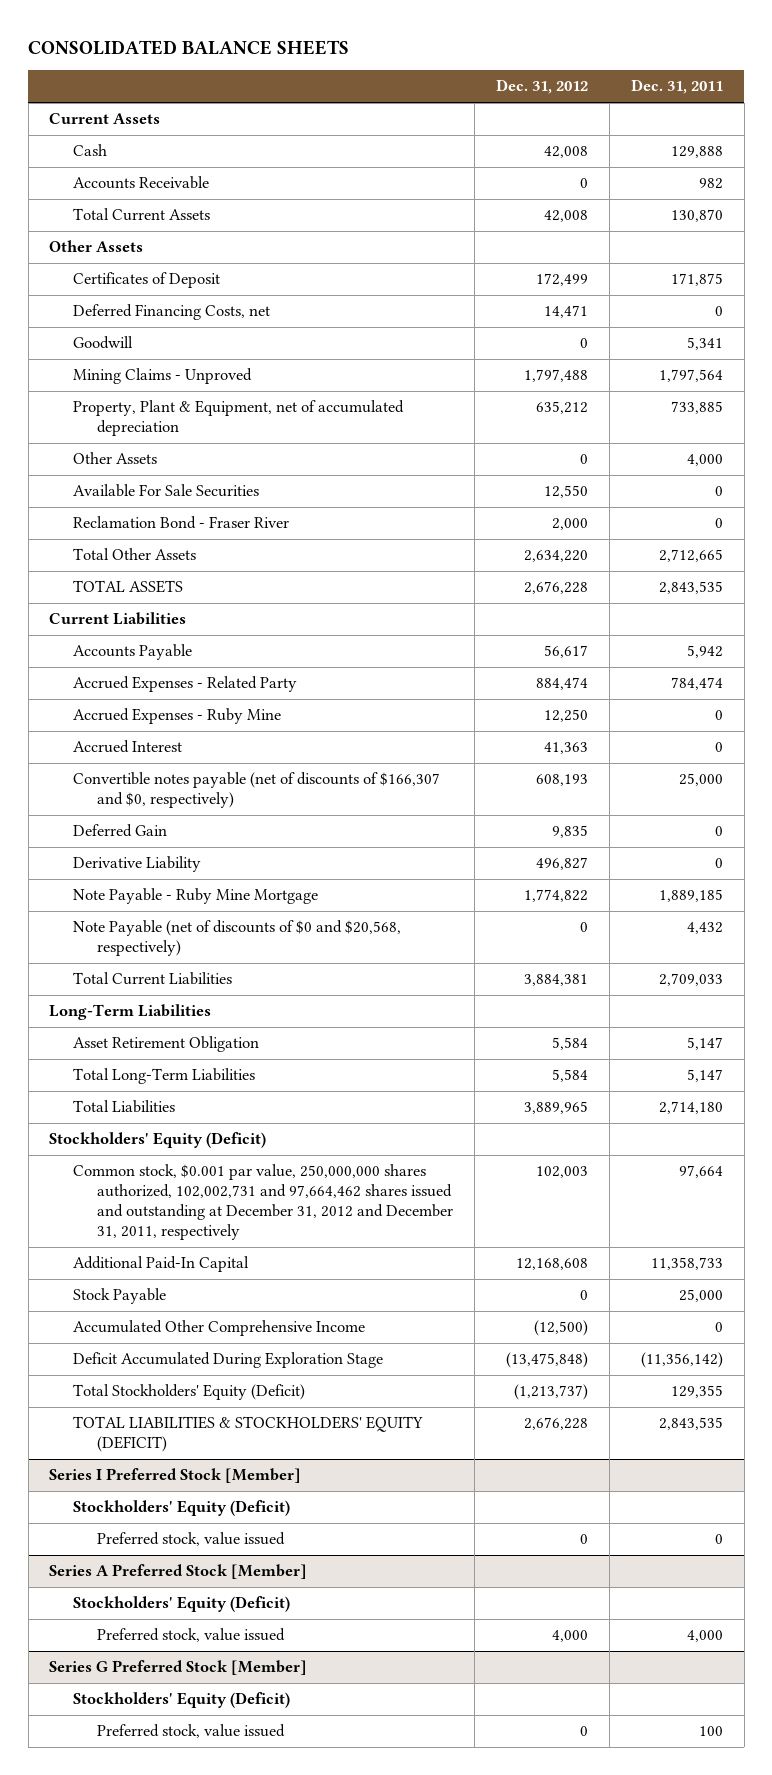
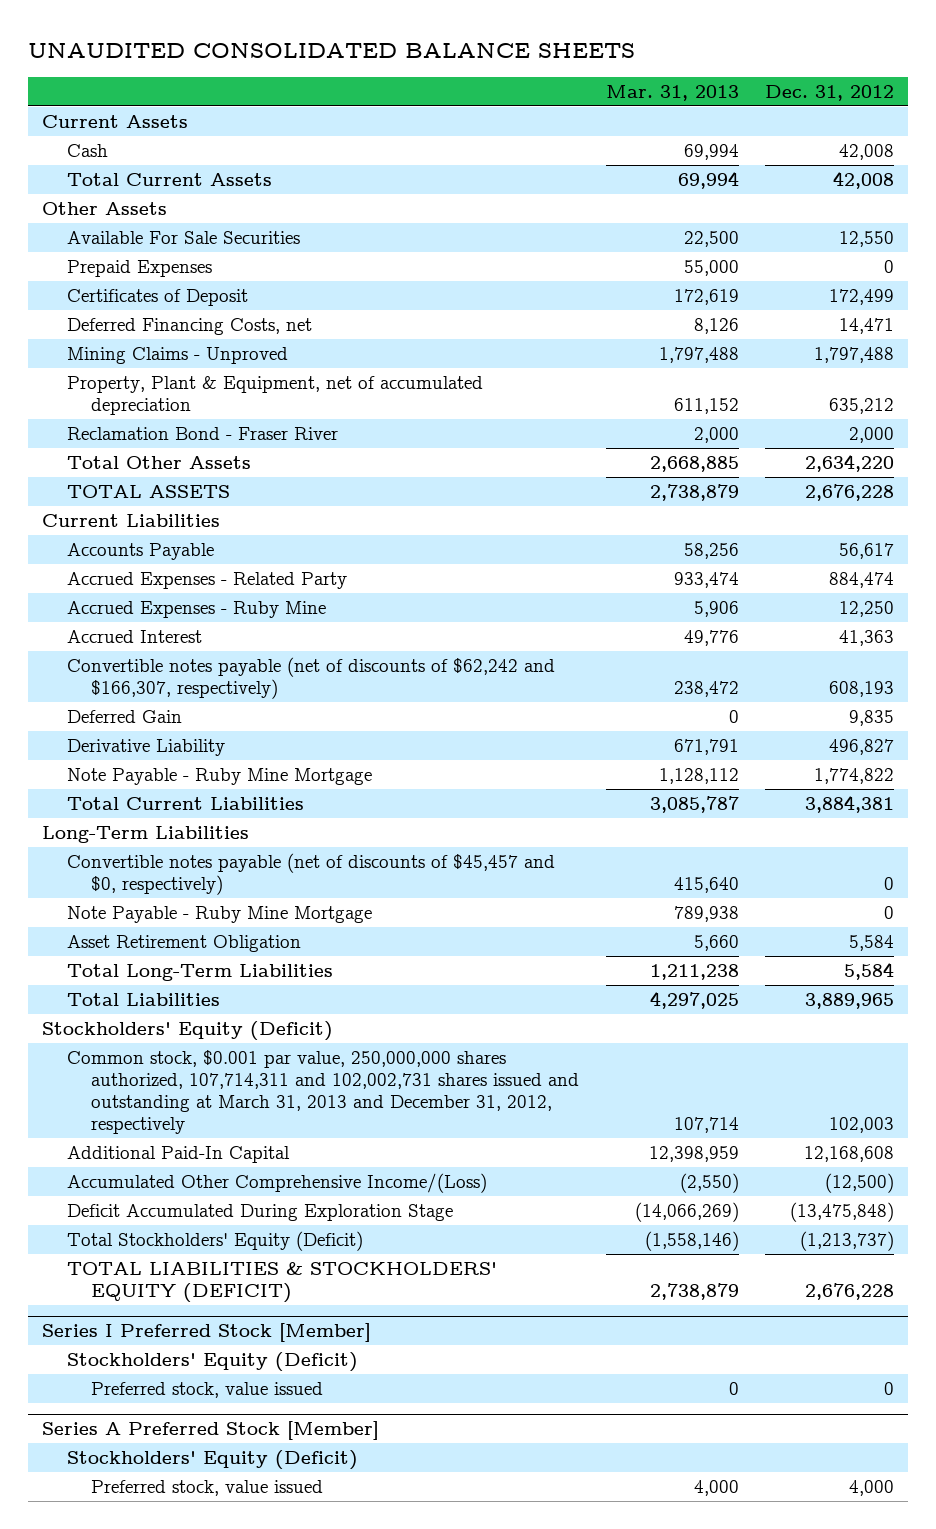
- CONSOLIDATED BALANCE SHEETS
+ UNAUDITED CONSOLIDATED BALANCE SHEETS
- | Dec. 31, 2012 | Dec. 31, 2011
+ | Mar. 31, 2013 | Dec. 31, 2012
- Accounts Receivable | 0 | 982
moved up: Available For Sale Securities | 22,500 | 12,550
+ Prepaid Expenses | 55,000 | 0
- Goodwill | 0 | 5,341
- Other Assets | 0 | 4,000
- Convertible notes payable (net of discounts of $166,307 and $0, respectively) | 608,193 | 25,000
+ Convertible notes payable (net of discounts of $62,242 and $166,307, respectively) | 238,472 | 608,193
- Note Payable (net of discounts of $0 and $20,568, respectively) | 0 | 4,432
+ Convertible notes payable (net of discounts of $45,457 and $0, respectively) | 415,640 | 0
+ Note Payable - Ruby Mine Mortgage | 789,938 | 0
- Common stock, $0.001 par value, 250,000,000 shares authorized, 102,002,731 and 97,664,462 shares issued and outstanding at December 31, 2012 and December 31, 2011, respectively | 102,003 | 97,664
+ Common stock, $0.001 par value, 250,000,000 shares authorized, 107,714,311 and 102,002,731 shares issued and outstanding at March 31, 2013 and December 31, 2012, respectively | 107,714 | 102,003
- Stock Payable | 0 | 25,000
- Accumulated Other Comprehensive Income | (12,500) | 0
+ Accumulated Other Comprehensive Income/(Loss) | (2,550) | (12,500)
- Series G Preferred Stock [Member]
- Stockholders' Equity (Deficit)
- Preferred stock, value issued | 0 | 100

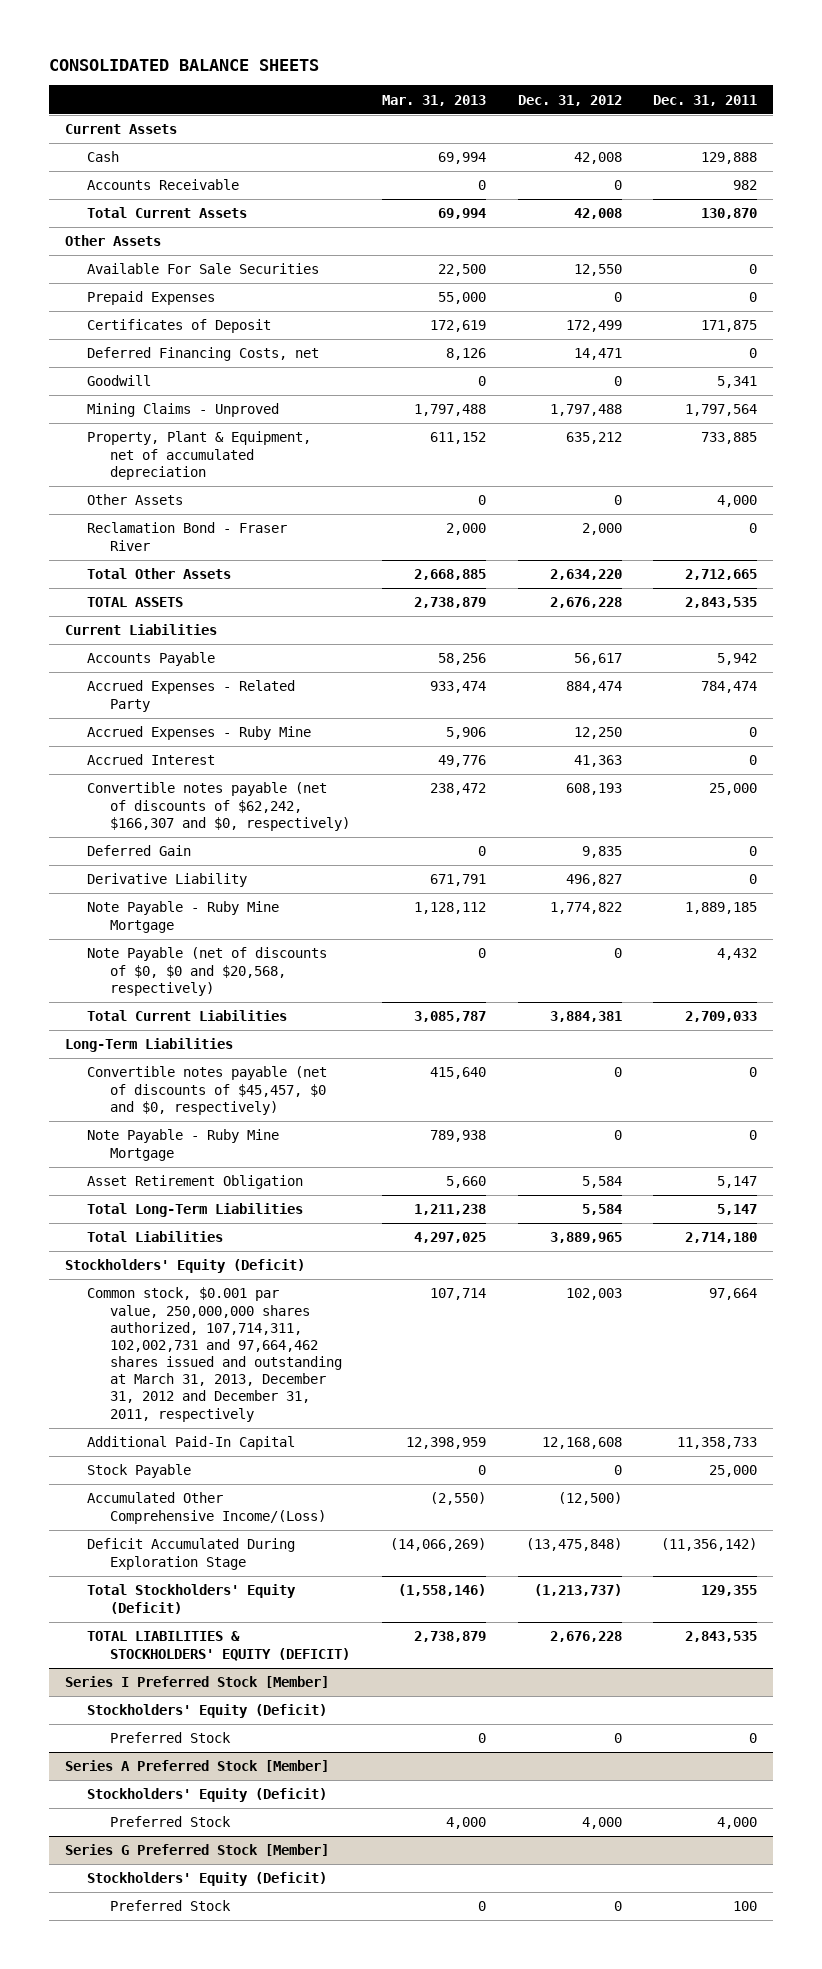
- UNAUDITED CONSOLIDATED BALANCE SHEETS
+ CONSOLIDATED BALANCE SHEETS
- | Mar. 31, 2013 | Dec. 31, 2012
+ | Mar. 31, 2013 | Dec. 31, 2012 | Dec. 31, 2011
+ Accounts Receivable | 0 | 0 | 982
+ Goodwill | 0 | 0 | 5,341
+ Other Assets | 0 | 0 | 4,000
- Convertible notes payable (net of discounts of $62,242 and $166,307, respectively) | 238,472 | 608,193
+ Convertible notes payable (net of discounts of $62,242, $166,307 and $0, respectively) | 238,472 | 608,193 | 25,000
+ Note Payable (net of discounts of $0, $0 and $20,568, respectively) | 0 | 0 | 4,432
- Convertible notes payable (net of discounts of $45,457 and $0, respectively) | 415,640 | 0
+ Convertible notes payable (net of discounts of $45,457, $0 and $0, respectively) | 415,640 | 0 | 0
- Common stock, $0.001 par value, 250,000,000 shares authorized, 107,714,311 and 102,002,731 shares issued and outstanding at March 31, 2013 and December 31, 2012, respectively | 107,714 | 102,003
+ Common stock, $0.001 par value, 250,000,000 shares authorized, 107,714,311, 102,002,731 and 97,664,462 shares issued and outstanding at March 31, 2013, December 31, 2012 and December 31, 2011, respectively | 107,714 | 102,003 | 97,664
+ Stock Payable | 0 | 0 | 25,000
@ Series I Preferred Stock [Member]
- Preferred stock, value issued | 0 | 0
+ Preferred Stock | 0 | 0 | 0
@ Series A Preferred Stock [Member]
- Preferred stock, value issued | 4,000 | 4,000
+ Preferred Stock | 4,000 | 4,000 | 4,000
+ Series G Preferred Stock [Member]
+ Stockholders' Equity (Deficit)
+ Preferred Stock | 0 | 0 | 100

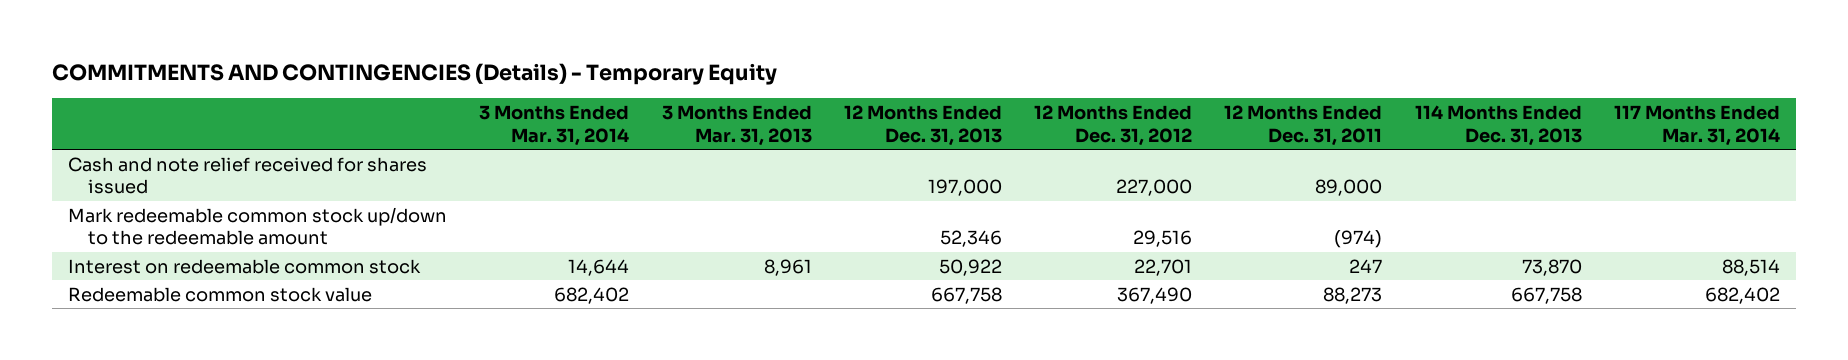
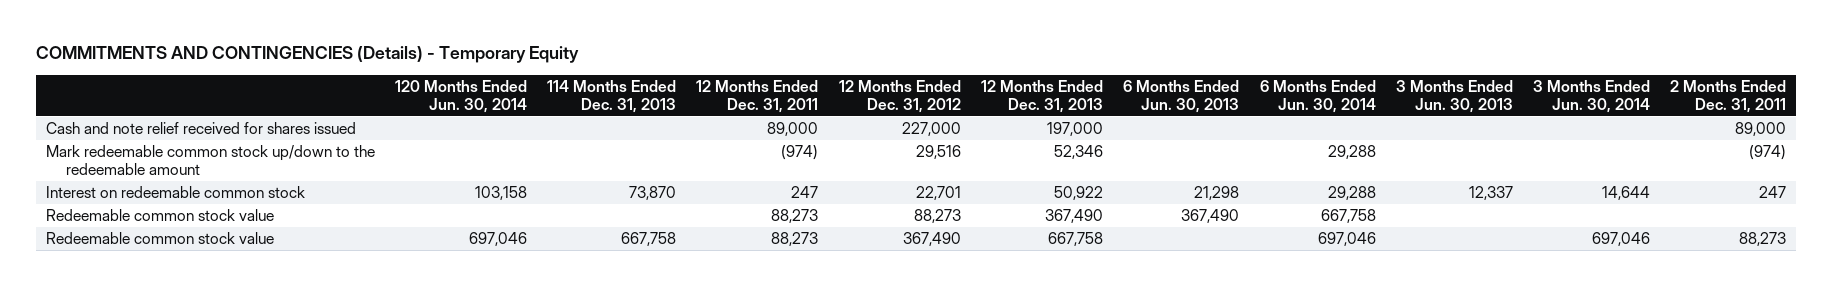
- | 3 Months Ended Mar. 31, 2014 | 3 Months Ended Mar. 31, 2013 | 12 Months Ended Dec. 31, 2013 | 12 Months Ended Dec. 31, 2012 | 12 Months Ended Dec. 31, 2011 | 114 Months Ended Dec. 31, 2013 | 117 Months Ended Mar. 31, 2014
+ | 120 Months Ended Jun. 30, 2014 | 114 Months Ended Dec. 31, 2013 | 12 Months Ended Dec. 31, 2011 | 12 Months Ended Dec. 31, 2012 | 12 Months Ended Dec. 31, 2013 | 6 Months Ended Jun. 30, 2013 | 6 Months Ended Jun. 30, 2014 | 3 Months Ended Jun. 30, 2013 | 3 Months Ended Jun. 30, 2014 | 2 Months Ended Dec. 31, 2011
+ Redeemable common stock value | | | 88,273 | 88,273 | 367,490 | 367,490 | 667,758 | | |

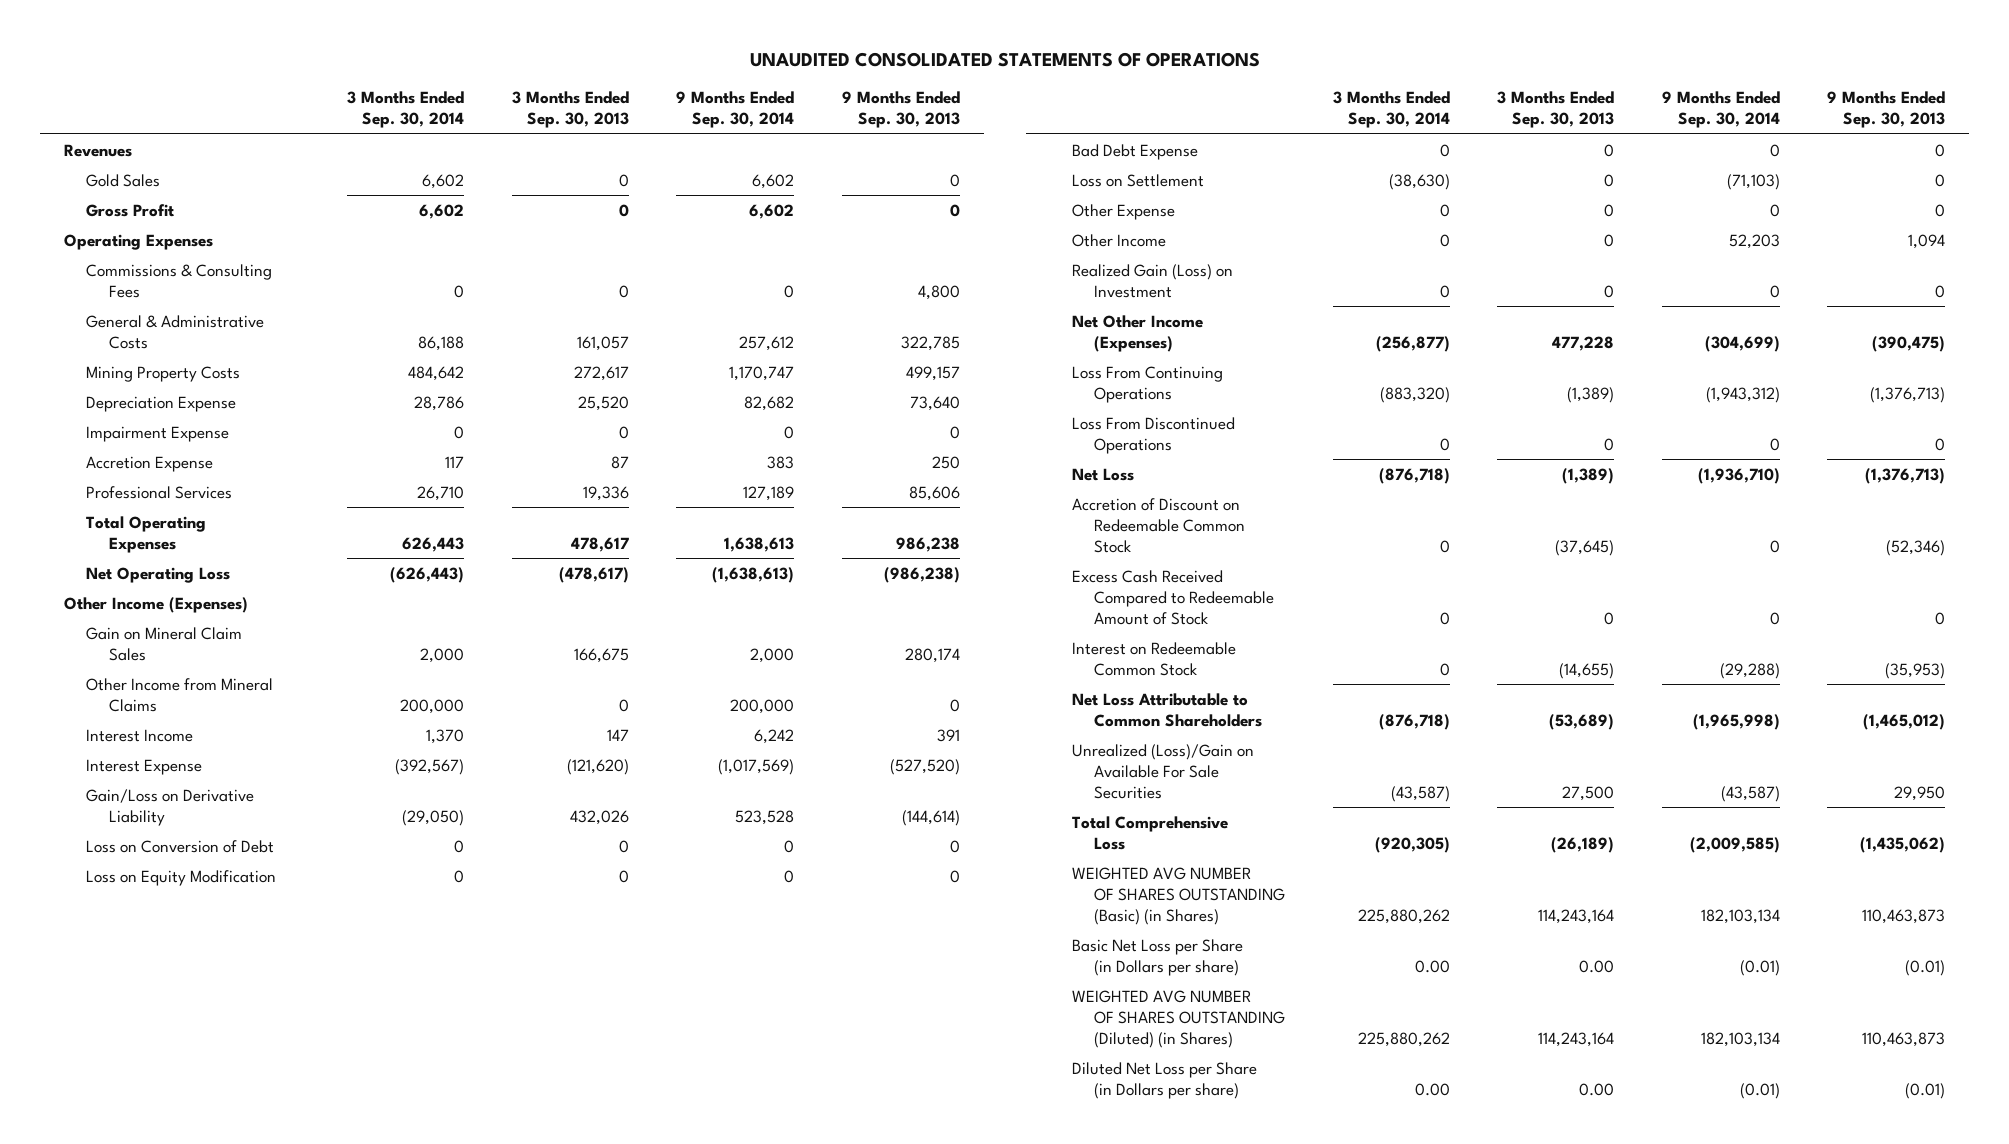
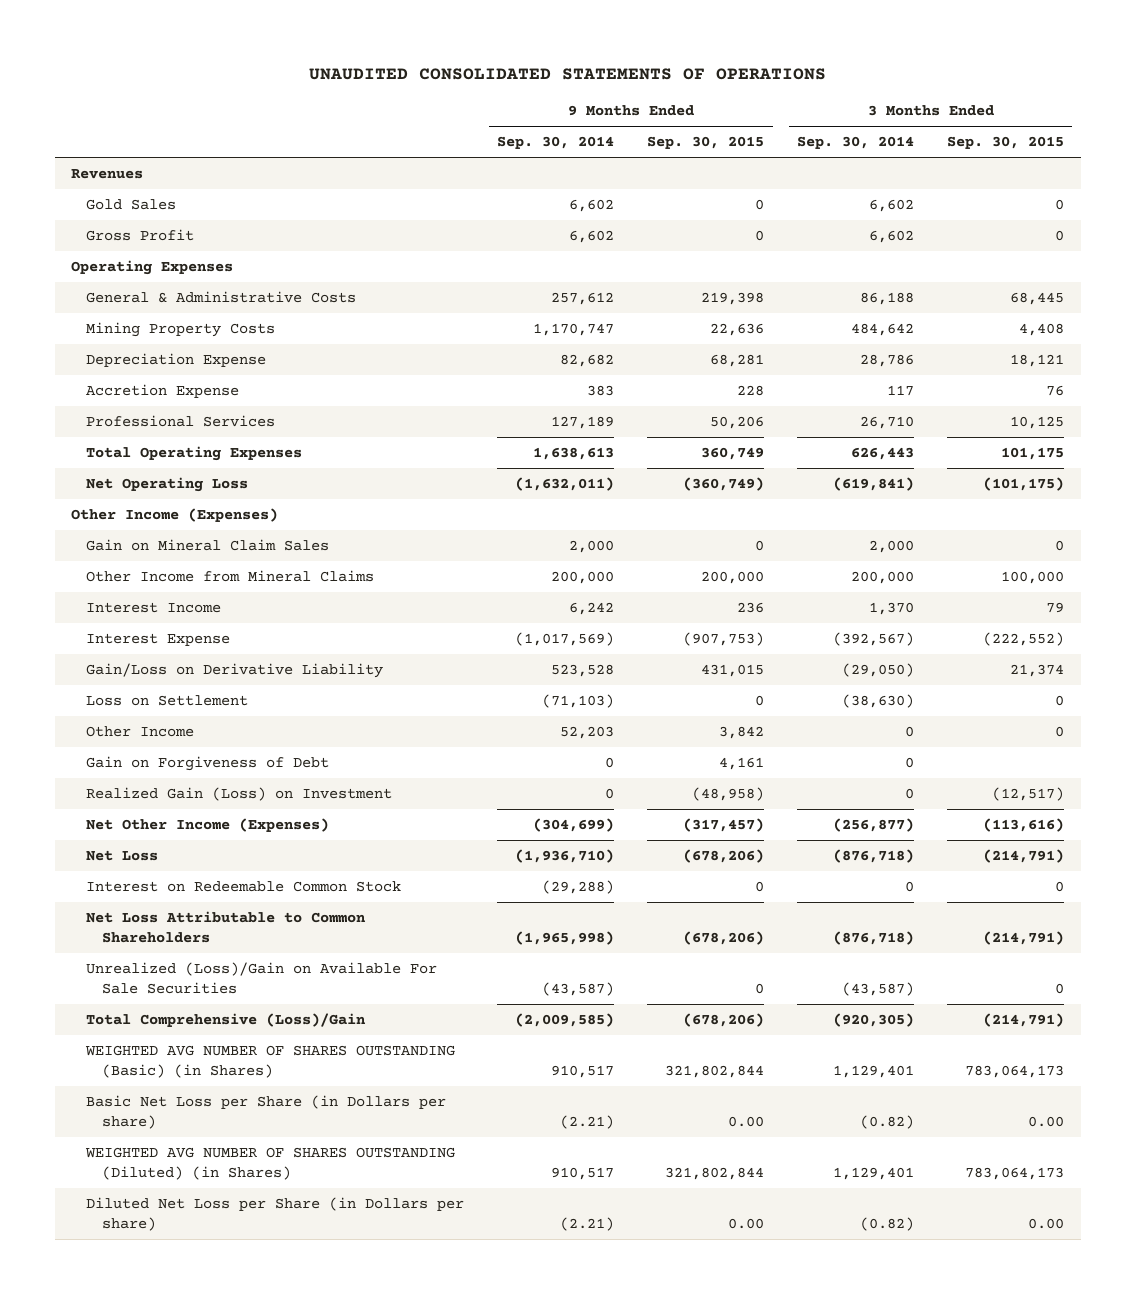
- | 3 Months Ended Sep. 30, 2014 | 3 Months Ended Sep. 30, 2013 | 9 Months Ended Sep. 30, 2014 | 9 Months Ended Sep. 30, 2013
+ | 9 Months Ended Sep. 30, 2014 | 9 Months Ended Sep. 30, 2015 | 3 Months Ended Sep. 30, 2014 | 3 Months Ended Sep. 30, 2015
- Commissions & Consulting Fees | 0 | 0 | 0 | 4,800
- Impairment Expense | 0 | 0 | 0 | 0
- Net Operating Loss | (626,443) | (478,617) | (1,638,613) | (986,238)
+ Net Operating Loss | (1,632,011) | (360,749) | (619,841) | (101,175)
- Loss on Conversion of Debt | 0 | 0 | 0 | 0
- Loss on Equity Modification | 0 | 0 | 0 | 0
- Bad Debt Expense | 0 | 0 | 0 | 0
- Other Expense | 0 | 0 | 0 | 0
+ Gain on Forgiveness of Debt | 0 | 4,161 | 0 |
- Loss From Continuing Operations | (883,320) | (1,389) | (1,943,312) | (1,376,713)
- Loss From Discontinued Operations | 0 | 0 | 0 | 0
- Accretion of Discount on Redeemable Common Stock | 0 | (37,645) | 0 | (52,346)
- Excess Cash Received Compared to Redeemable Amount of Stock | 0 | 0 | 0 | 0
- Total Comprehensive Loss | (920,305) | (26,189) | (2,009,585) | (1,435,062)
- WEIGHTED AVG NUMBER OF SHARES OUTSTANDING (Basic) (in Shares) | 225,880,262 | 114,243,164 | 182,103,134 | 110,463,873
- Basic Net Loss per Share (in Dollars per share) | 0.00 | 0.00 | (0.01) | (0.01)
- WEIGHTED AVG NUMBER OF SHARES OUTSTANDING (Diluted) (in Shares) | 225,880,262 | 114,243,164 | 182,103,134 | 110,463,873
- Diluted Net Loss per Share (in Dollars per share) | 0.00 | 0.00 | (0.01) | (0.01)
+ Total Comprehensive (Loss)/Gain | (2,009,585) | (678,206) | (920,305) | (214,791)
+ WEIGHTED AVG NUMBER OF SHARES OUTSTANDING (Basic) (in Shares) | 910,517 | 321,802,844 | 1,129,401 | 783,064,173
+ Basic Net Loss per Share (in Dollars per share) | (2.21) | 0.00 | (0.82) | 0.00
+ WEIGHTED AVG NUMBER OF SHARES OUTSTANDING (Diluted) (in Shares) | 910,517 | 321,802,844 | 1,129,401 | 783,064,173
+ Diluted Net Loss per Share (in Dollars per share) | (2.21) | 0.00 | (0.82) | 0.00

